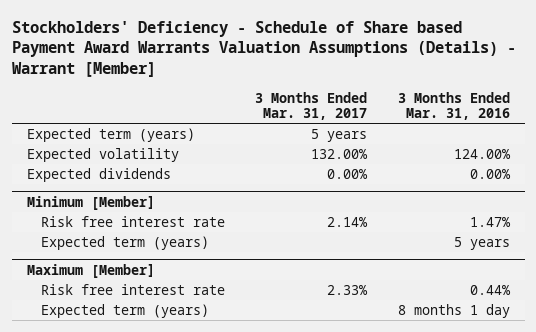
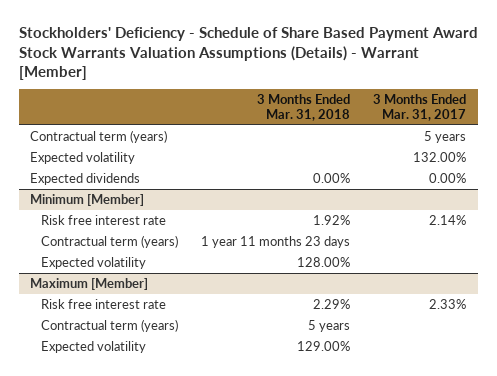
- Stockholders' Deficiency - Schedule of Share based Payment Award Warrants Valuation Assumptions (Details) - Warrant [Member]
+ Stockholders' Deficiency - Schedule of Share Based Payment Award Stock Warrants Valuation Assumptions (Details) - Warrant [Member]
- | 3 Months Ended Mar. 31, 2017 | 3 Months Ended Mar. 31, 2016
+ | 3 Months Ended Mar. 31, 2018 | 3 Months Ended Mar. 31, 2017
- Expected term (years) | 5 years |
+ Contractual term (years) | | 5 years
@ Minimum [Member]
- Expected term (years) | | 5 years
+ Contractual term (years) | 1 year 11 months 23 days |
+ Expected volatility | 128.00% |
@ Maximum [Member]
- Expected term (years) | | 8 months 1 day
+ Contractual term (years) | 5 years |
+ Expected volatility | 129.00% |

